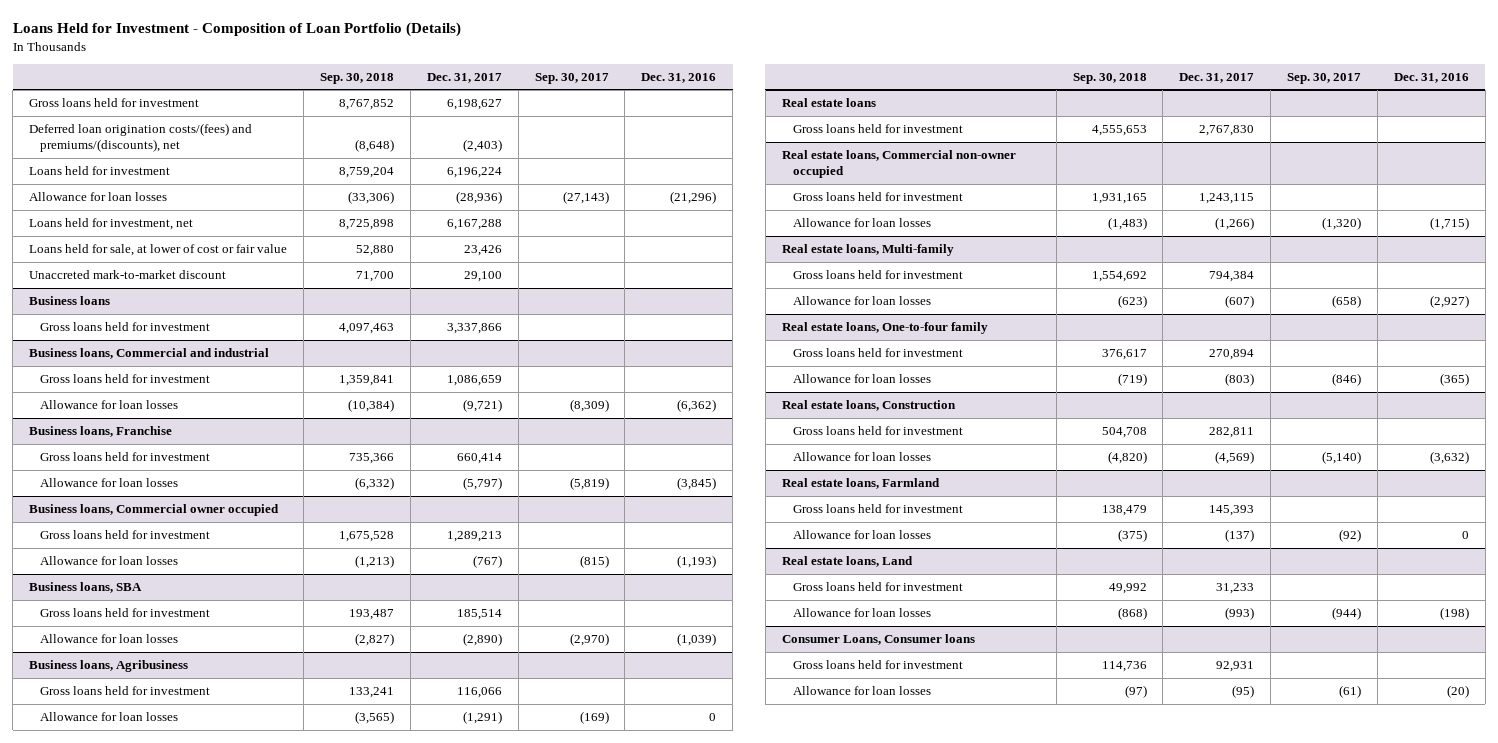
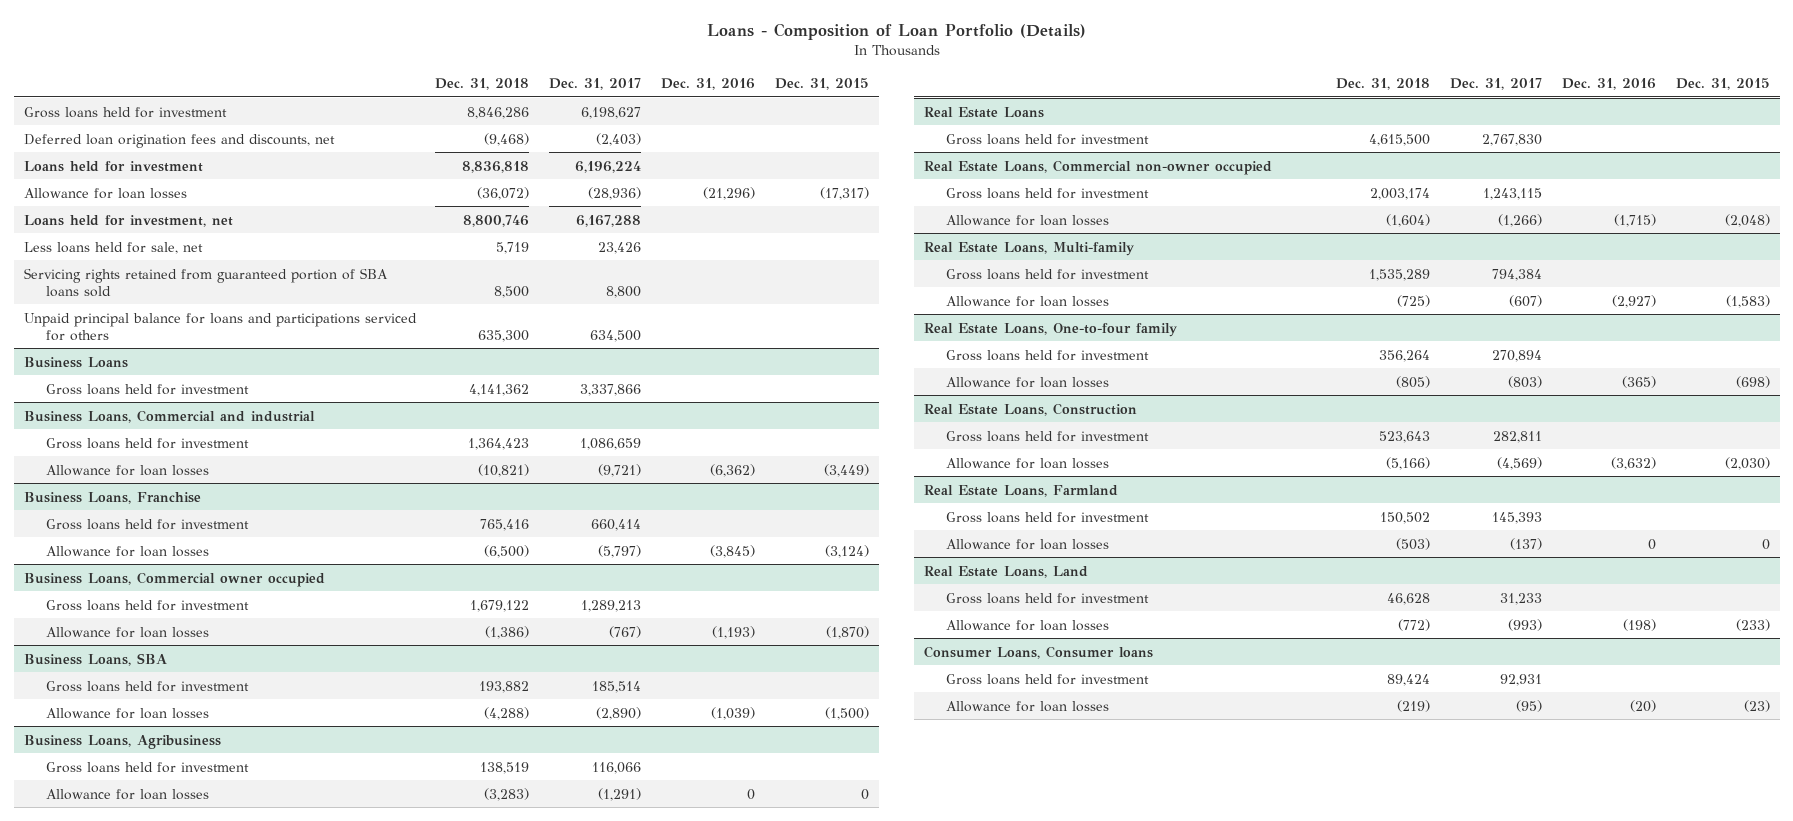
- Loans Held for Investment - Composition of Loan Portfolio (Details)
+ Loans - Composition of Loan Portfolio (Details)
- | Sep. 30, 2018 | Dec. 31, 2017 | Sep. 30, 2017 | Dec. 31, 2016
+ | Dec. 31, 2018 | Dec. 31, 2017 | Dec. 31, 2016 | Dec. 31, 2015
- Deferred loan origination costs/(fees) and premiums/(discounts), net | (8,648) | (2,403) | |
+ Deferred loan origination fees and discounts, net | (9,468) | (2,403) | |
- Loans held for sale, at lower of cost or fair value | 52,880 | 23,426 | |
- Unaccreted mark-to-market discount | 71,700 | 29,100 | |
- Business loans
+ Less loans held for sale, net | 5,719 | 23,426 | |
+ Servicing rights retained from guaranteed portion of SBA loans sold | 8,500 | 8,800 | |
+ Unpaid principal balance for loans and participations serviced for others | 635,300 | 634,500 | |
+ Business Loans
- Business loans, Commercial and industrial
+ Business Loans, Commercial and industrial
- Business loans, Franchise
+ Business Loans, Franchise
- Business loans, Commercial owner occupied
+ Business Loans, Commercial owner occupied
- Business loans, SBA
+ Business Loans, SBA
- Business loans, Agribusiness
+ Business Loans, Agribusiness
- Real estate loans
+ Real Estate Loans
- Real estate loans, Commercial non-owner occupied
+ Real Estate Loans, Commercial non-owner occupied
- Real estate loans, Multi-family
+ Real Estate Loans, Multi-family
- Real estate loans, One-to-four family
+ Real Estate Loans, One-to-four family
- Real estate loans, Construction
+ Real Estate Loans, Construction
- Real estate loans, Farmland
+ Real Estate Loans, Farmland
- Real estate loans, Land
+ Real Estate Loans, Land

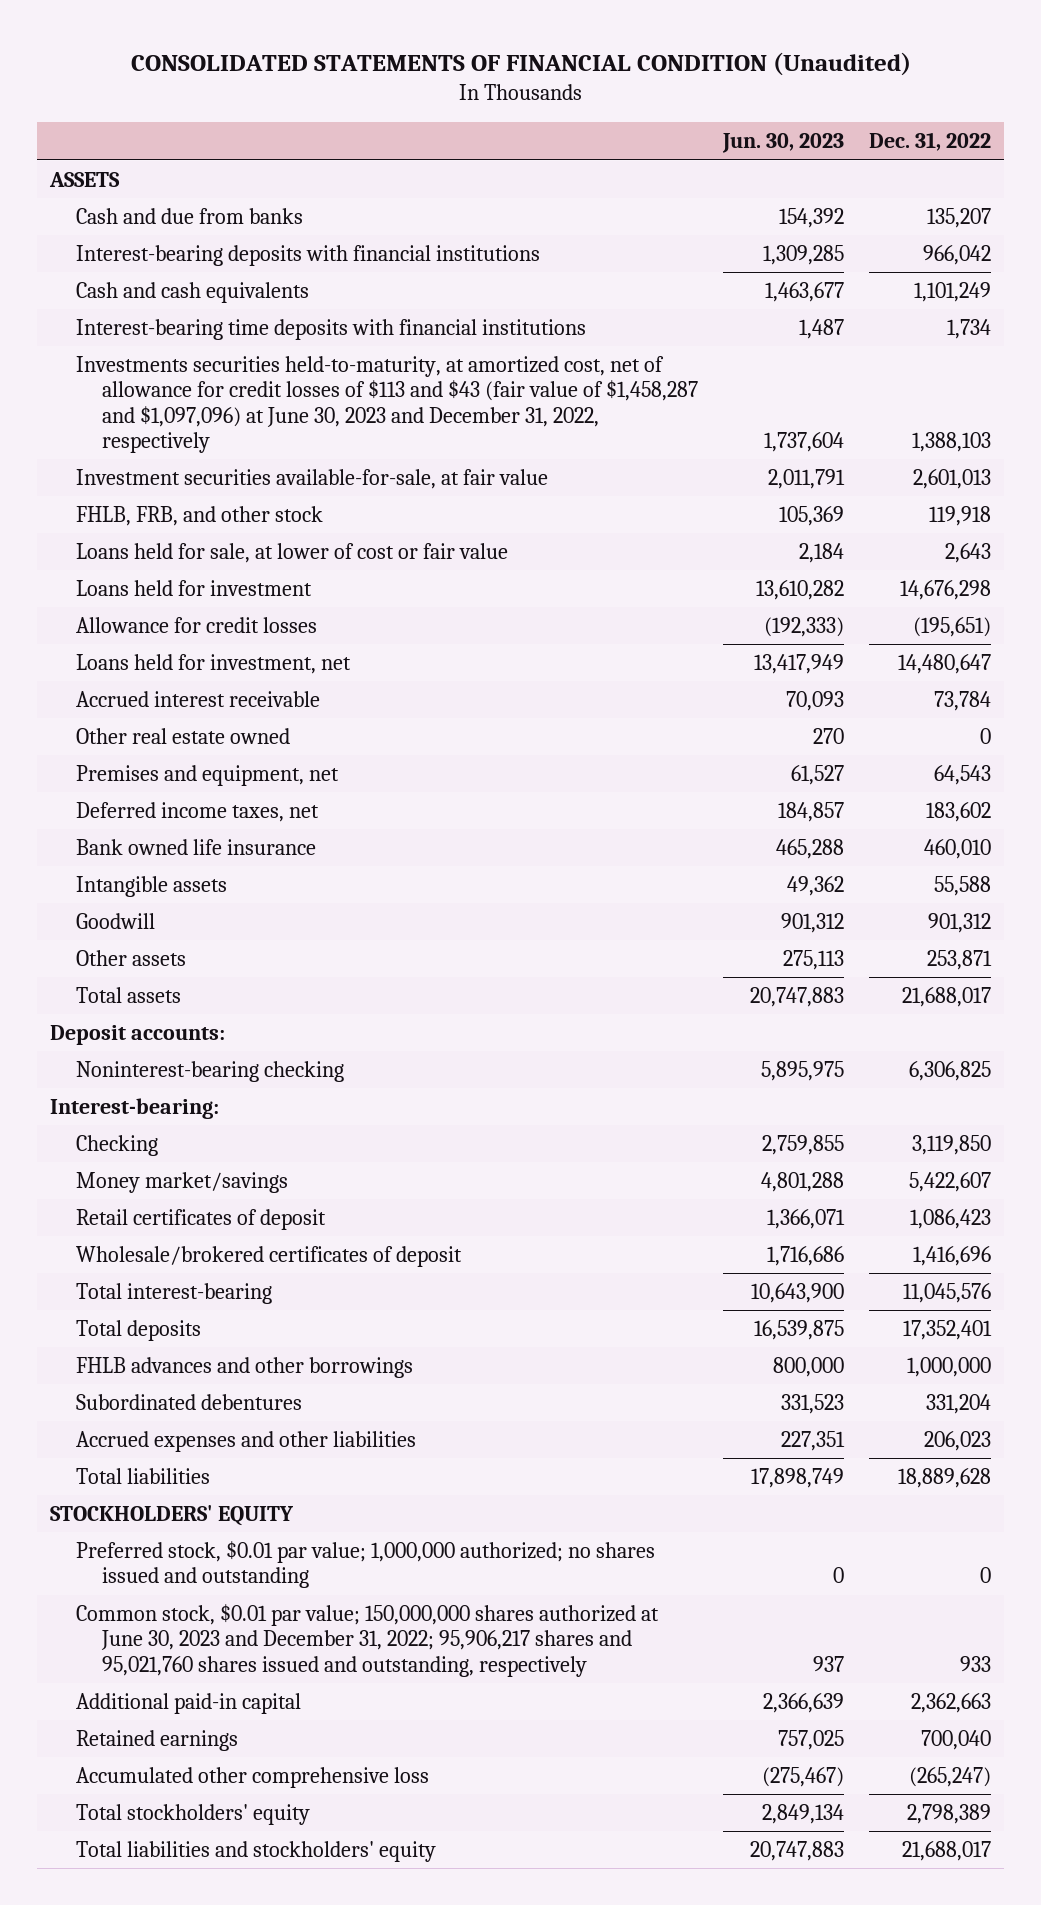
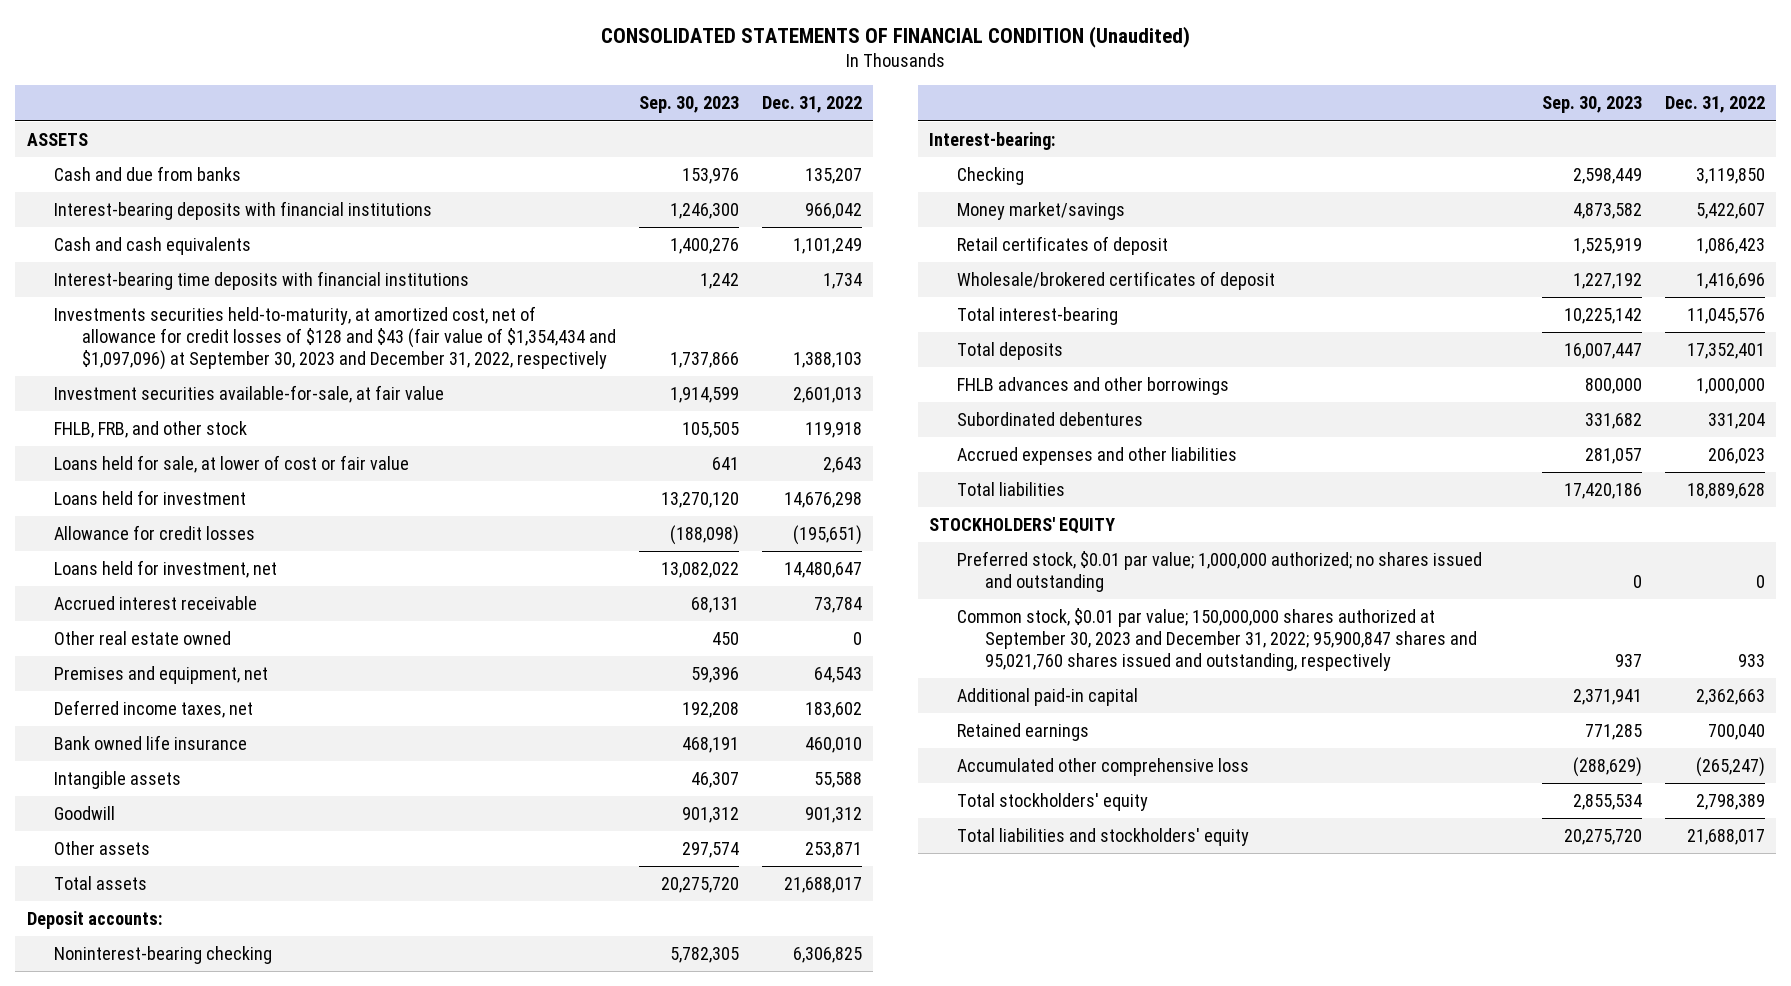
- | Jun. 30, 2023 | Dec. 31, 2022
+ | Sep. 30, 2023 | Dec. 31, 2022
- Investments securities held-to-maturity, at amortized cost, net of allowance for credit losses of $113 and $43 (fair value of $1,458,287 and $1,097,096) at June 30, 2023 and December 31, 2022, respectively | 1,737,604 | 1,388,103
+ Investments securities held-to-maturity, at amortized cost, net of allowance for credit losses of $128 and $43 (fair value of $1,354,434 and $1,097,096) at September 30, 2023 and December 31, 2022, respectively | 1,737,866 | 1,388,103
- Common stock, $0.01 par value; 150,000,000 shares authorized at June 30, 2023 and December 31, 2022; 95,906,217 shares and 95,021,760 shares issued and outstanding, respectively | 937 | 933
+ Common stock, $0.01 par value; 150,000,000 shares authorized at September 30, 2023 and December 31, 2022; 95,900,847 shares and 95,021,760 shares issued and outstanding, respectively | 937 | 933

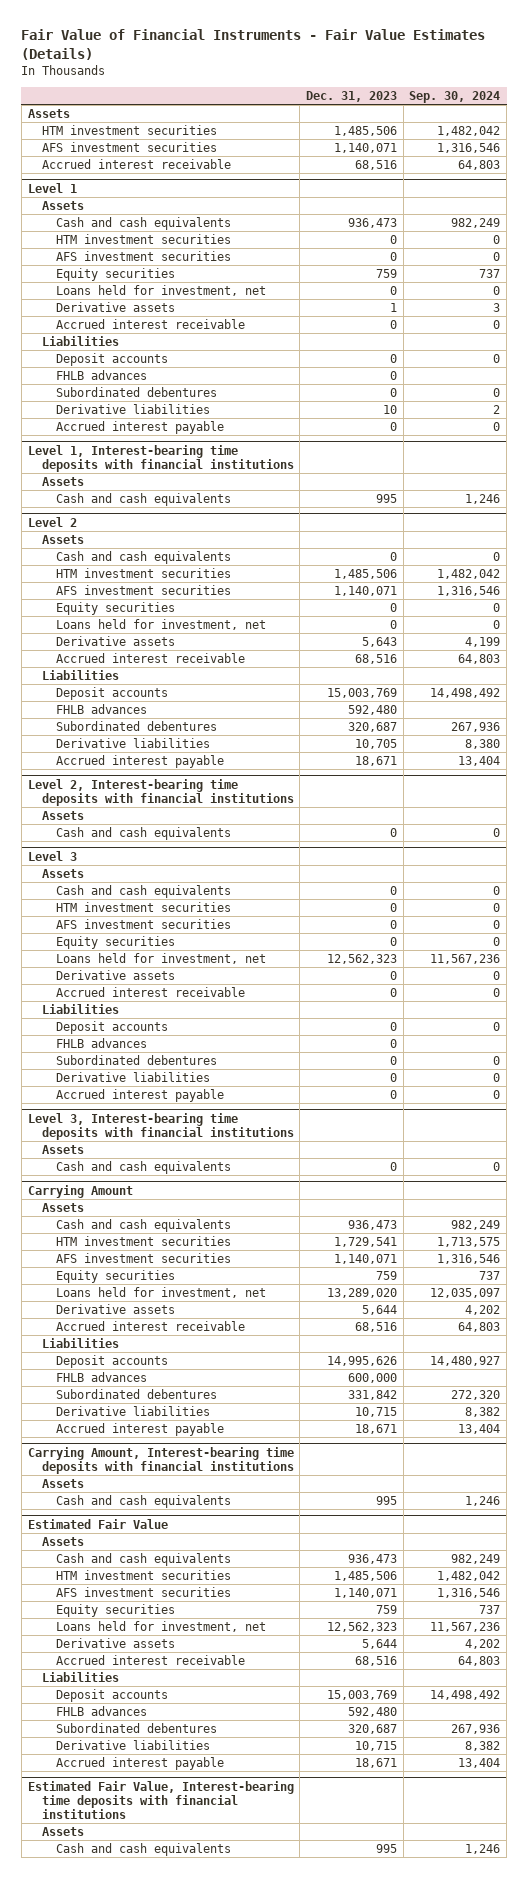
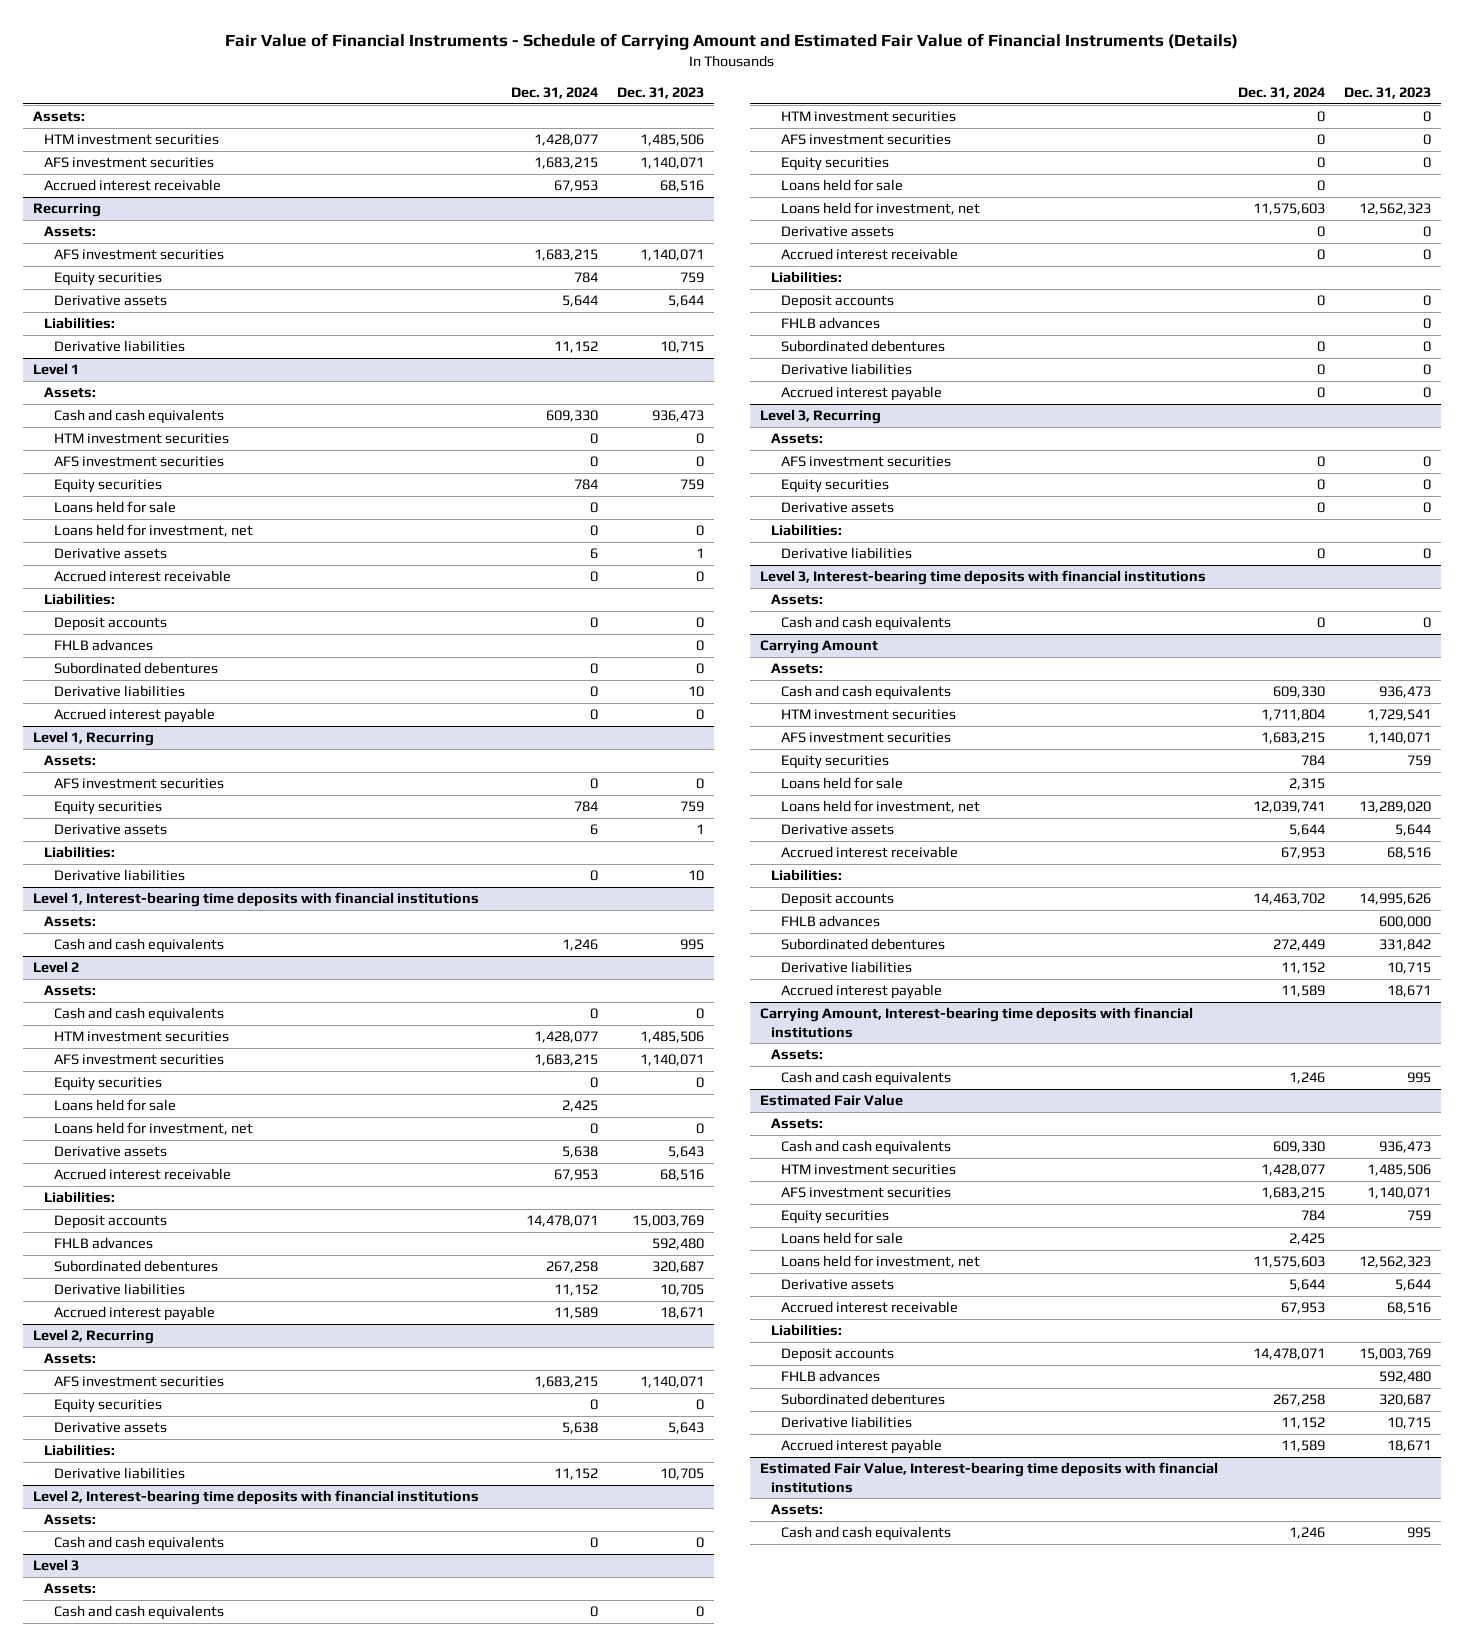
- Fair Value of Financial Instruments - Fair Value Estimates (Details)
+ Fair Value of Financial Instruments - Schedule of Carrying Amount and Estimated Fair Value of Financial Instruments (Details)
- | Dec. 31, 2023 | Sep. 30, 2024
+ | Dec. 31, 2024 | Dec. 31, 2023
- Assets
+ Assets:
+ Recurring
+ Assets:
+ AFS investment securities | 1,683,215 | 1,140,071
+ Equity securities | 784 | 759
+ Derivative assets | 5,644 | 5,644
+ Liabilities:
+ Derivative liabilities | 11,152 | 10,715
@ Level 1
- Assets
+ Assets:
+ Loans held for sale | 0 |
- Liabilities
+ Liabilities:
+ Level 1, Recurring
+ Assets:
+ AFS investment securities | 0 | 0
+ Equity securities | 784 | 759
+ Derivative assets | 6 | 1
+ Liabilities:
+ Derivative liabilities | 0 | 10
@ Level 1, Interest-bearing time deposits with financial institutions
- Assets
+ Assets:
@ Level 2
- Assets
+ Assets:
+ Loans held for sale | 2,425 |
- Liabilities
+ Liabilities:
+ Level 2, Recurring
+ Assets:
+ AFS investment securities | 1,683,215 | 1,140,071
+ Equity securities | 0 | 0
+ Derivative assets | 5,638 | 5,643
+ Liabilities:
+ Derivative liabilities | 11,152 | 10,705
@ Level 2, Interest-bearing time deposits with financial institutions
- Assets
+ Assets:
@ Level 3
- Assets
+ Assets:
+ Loans held for sale | 0 |
- Liabilities
+ Liabilities:
+ Level 3, Recurring
+ Assets:
+ AFS investment securities | 0 | 0
+ Equity securities | 0 | 0
+ Derivative assets | 0 | 0
+ Liabilities:
+ Derivative liabilities | 0 | 0
@ Level 3, Interest-bearing time deposits with financial institutions
- Assets
+ Assets:
@ Carrying Amount
- Assets
+ Assets:
+ Loans held for sale | 2,315 |
- Liabilities
+ Liabilities:
@ Carrying Amount, Interest-bearing time deposits with financial institutions
- Assets
+ Assets:
@ Estimated Fair Value
- Assets
+ Assets:
+ Loans held for sale | 2,425 |
- Liabilities
+ Liabilities:
@ Estimated Fair Value, Interest-bearing time deposits with financial institutions
- Assets
+ Assets:

